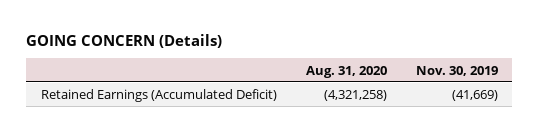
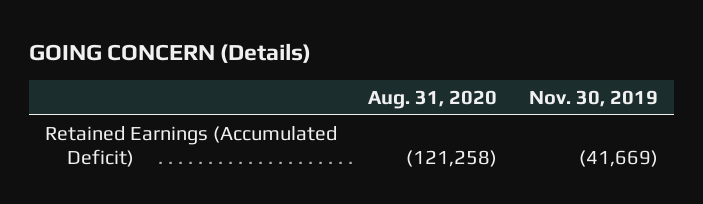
- Retained Earnings (Accumulated Deficit) | (4,321,258) | (41,669)
+ Retained Earnings (Accumulated Deficit) | (121,258) | (41,669)

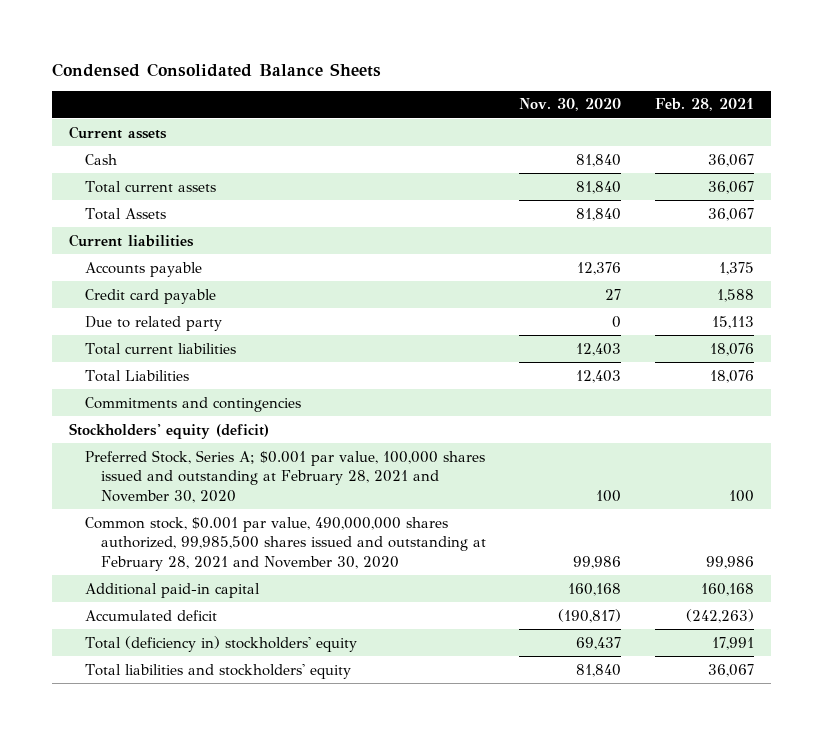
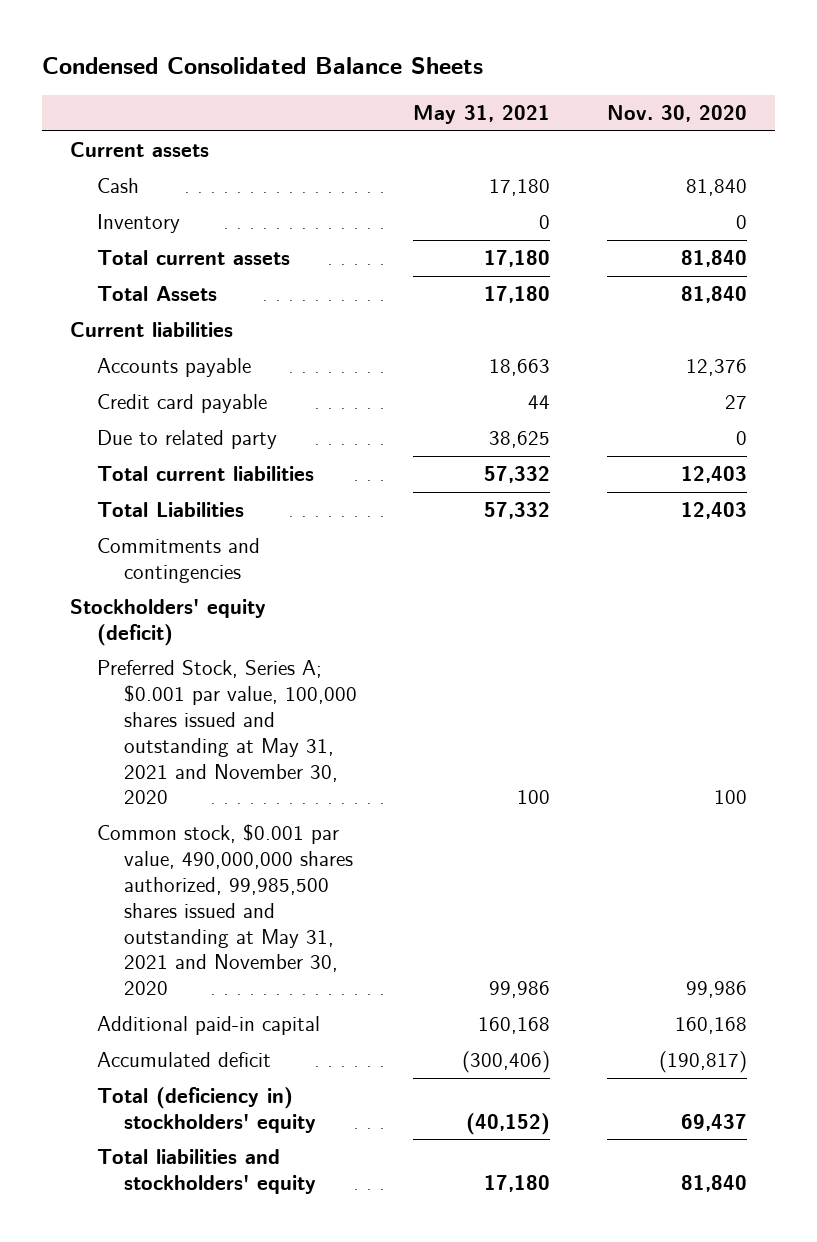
- | Nov. 30, 2020 | Feb. 28, 2021
+ | May 31, 2021 | Nov. 30, 2020
+ Inventory | 0 | 0
- Preferred Stock, Series A; $0.001 par value, 100,000 shares issued and outstanding at February 28, 2021 and November 30, 2020 | 100 | 100
- Common stock, $0.001 par value, 490,000,000 shares authorized, 99,985,500 shares issued and outstanding at February 28, 2021 and November 30, 2020 | 99,986 | 99,986
+ Preferred Stock, Series A; $0.001 par value, 100,000 shares issued and outstanding at May 31, 2021 and November 30, 2020 | 100 | 100
+ Common stock, $0.001 par value, 490,000,000 shares authorized, 99,985,500 shares issued and outstanding at May 31, 2021 and November 30, 2020 | 99,986 | 99,986

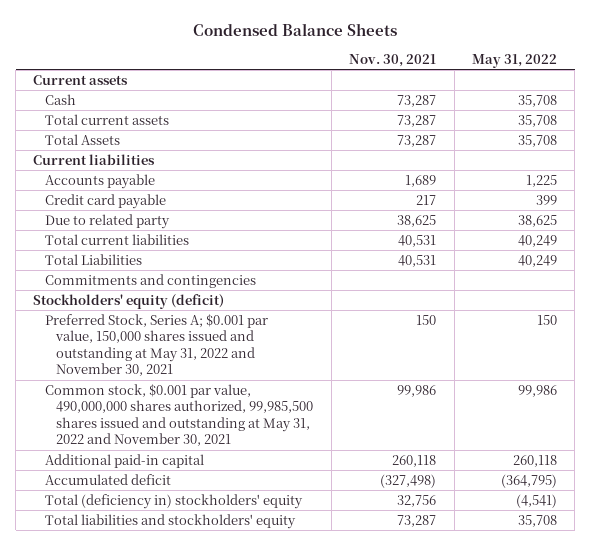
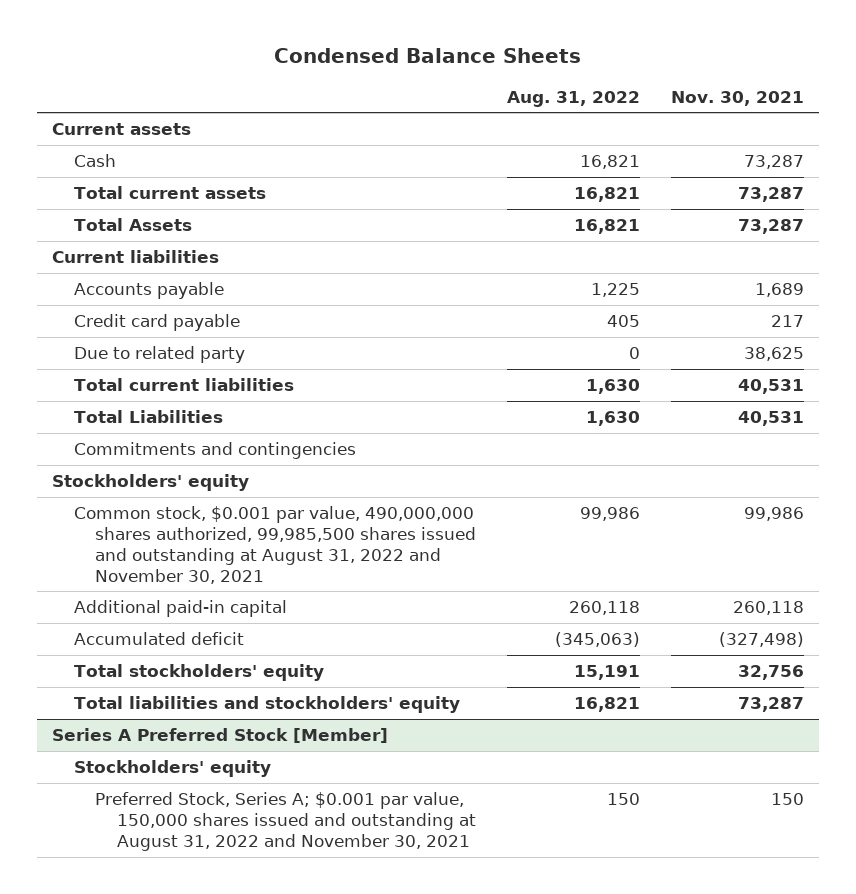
- | Nov. 30, 2021 | May 31, 2022
+ | Aug. 31, 2022 | Nov. 30, 2021
- Stockholders' equity (deficit)
- Preferred Stock, Series A; $0.001 par value, 150,000 shares issued and outstanding at May 31, 2022 and November 30, 2021 | 150 | 150
- Common stock, $0.001 par value, 490,000,000 shares authorized, 99,985,500 shares issued and outstanding at May 31, 2022 and November 30, 2021 | 99,986 | 99,986
+ Stockholders' equity
+ Common stock, $0.001 par value, 490,000,000 shares authorized, 99,985,500 shares issued and outstanding at August 31, 2022 and November 30, 2021 | 99,986 | 99,986
- Total (deficiency in) stockholders' equity | 32,756 | (4,541)
+ Total stockholders' equity | 15,191 | 32,756
+ Series A Preferred Stock [Member]
+ Stockholders' equity
+ Preferred Stock, Series A; $0.001 par value, 150,000 shares issued and outstanding at August 31, 2022 and November 30, 2021 | 150 | 150

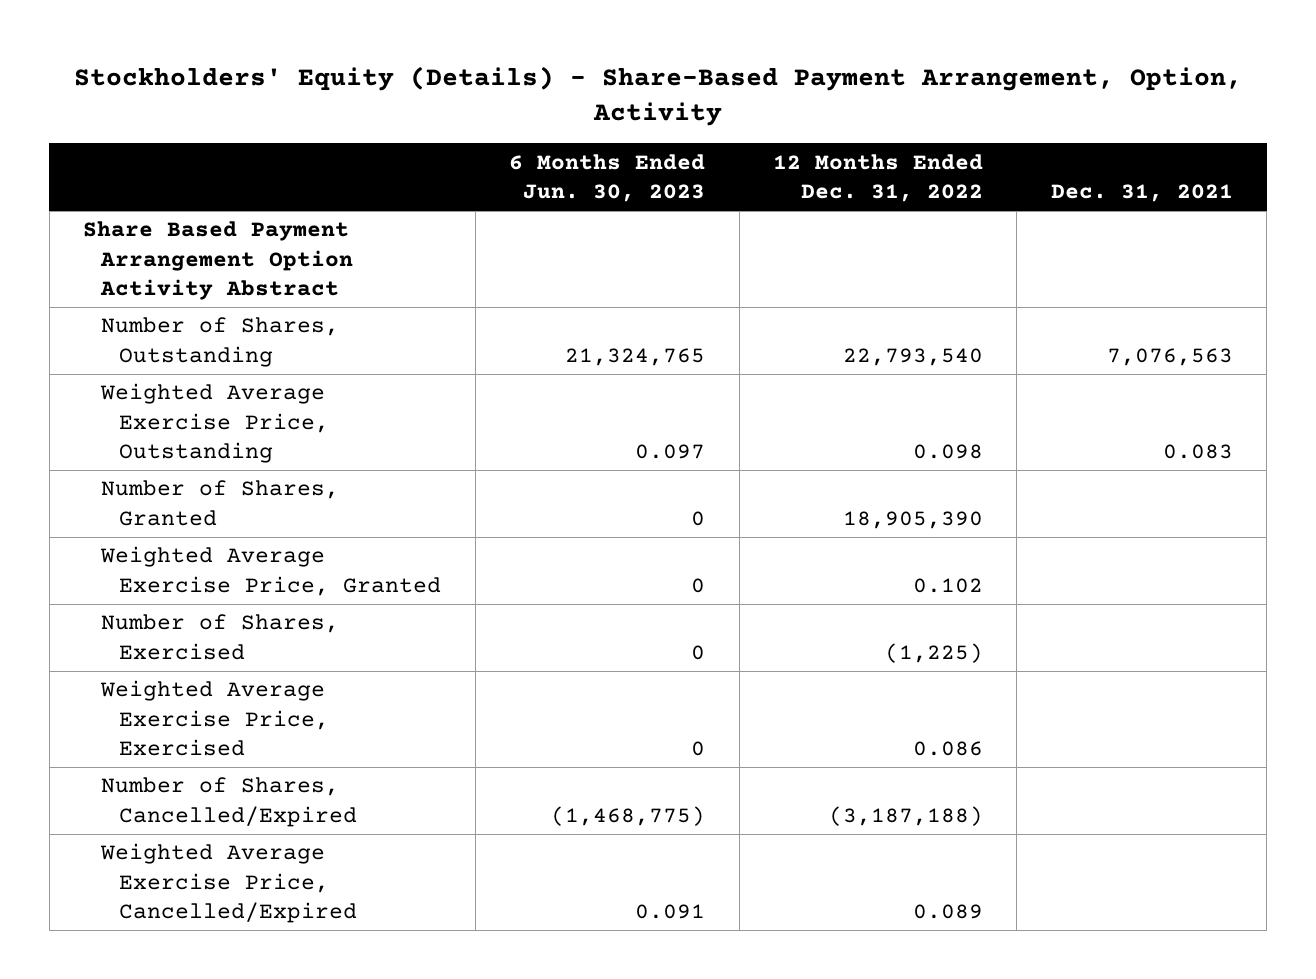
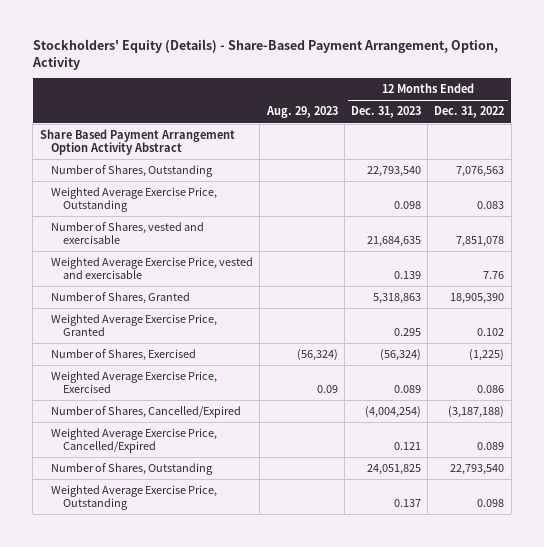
- | 6 Months Ended Jun. 30, 2023 | 12 Months Ended Dec. 31, 2022 | Dec. 31, 2021
+ | Aug. 29, 2023 | 12 Months Ended Dec. 31, 2023 | 12 Months Ended Dec. 31, 2022
+ Number of Shares, Outstanding | | 22,793,540 | 7,076,563
+ Weighted Average Exercise Price, Outstanding | | 0.098 | 0.083
+ Number of Shares, vested and exercisable | | 21,684,635 | 7,851,078
+ Weighted Average Exercise Price, vested and exercisable | | 0.139 | 7.76
moved down: Number of Shares, Outstanding | | 24,051,825 | 22,793,540
moved down: Weighted Average Exercise Price, Outstanding | | 0.137 | 0.098

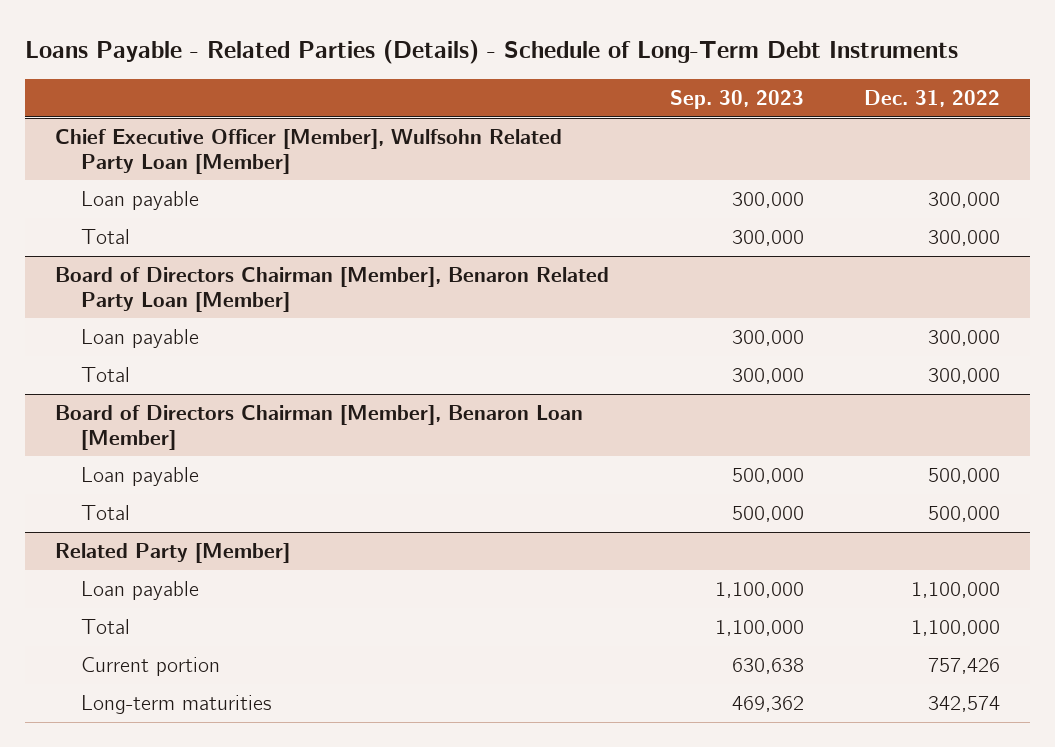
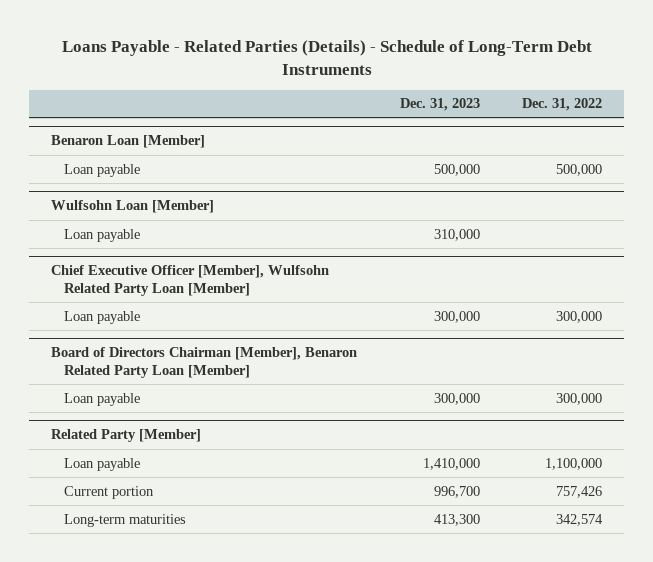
- | Sep. 30, 2023 | Dec. 31, 2022
+ | Dec. 31, 2023 | Dec. 31, 2022
+ Benaron Loan [Member]
+ Loan payable | 500,000 | 500,000
+ Wulfsohn Loan [Member]
+ Loan payable | 310,000 |
@ Chief Executive Officer [Member], Wulfsohn Related Party Loan [Member]
- Total | 300,000 | 300,000
@ Board of Directors Chairman [Member], Benaron Related Party Loan [Member]
- Total | 300,000 | 300,000
- Board of Directors Chairman [Member], Benaron Loan [Member]
- Loan payable | 500,000 | 500,000
- Total | 500,000 | 500,000
@ Related Party [Member]
- Total | 1,100,000 | 1,100,000

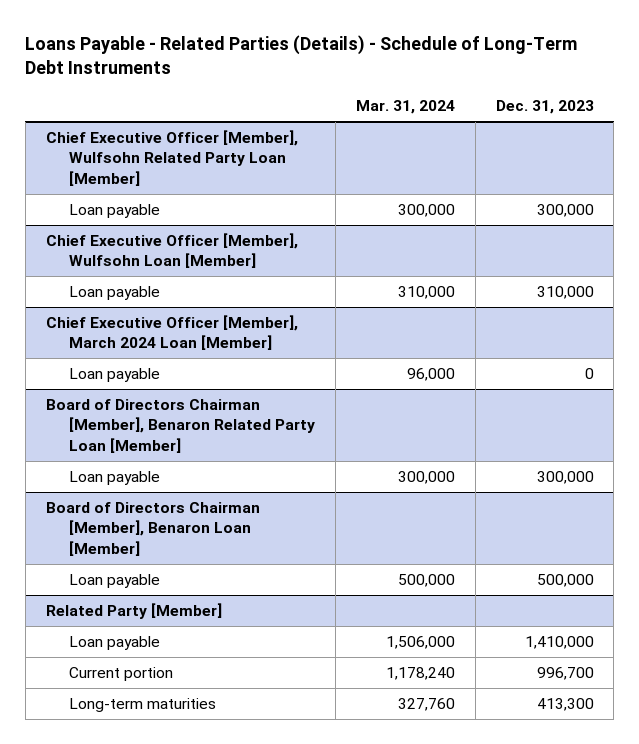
- | Dec. 31, 2023 | Dec. 31, 2022
+ | Mar. 31, 2024 | Dec. 31, 2023
- Benaron Loan [Member]
- Loan payable | 500,000 | 500,000
- Wulfsohn Loan [Member]
- Loan payable | 310,000 |
+ Chief Executive Officer [Member], Wulfsohn Loan [Member]
+ Loan payable | 310,000 | 310,000
+ Chief Executive Officer [Member], March 2024 Loan [Member]
+ Loan payable | 96,000 | 0
+ Board of Directors Chairman [Member], Benaron Loan [Member]
+ Loan payable | 500,000 | 500,000

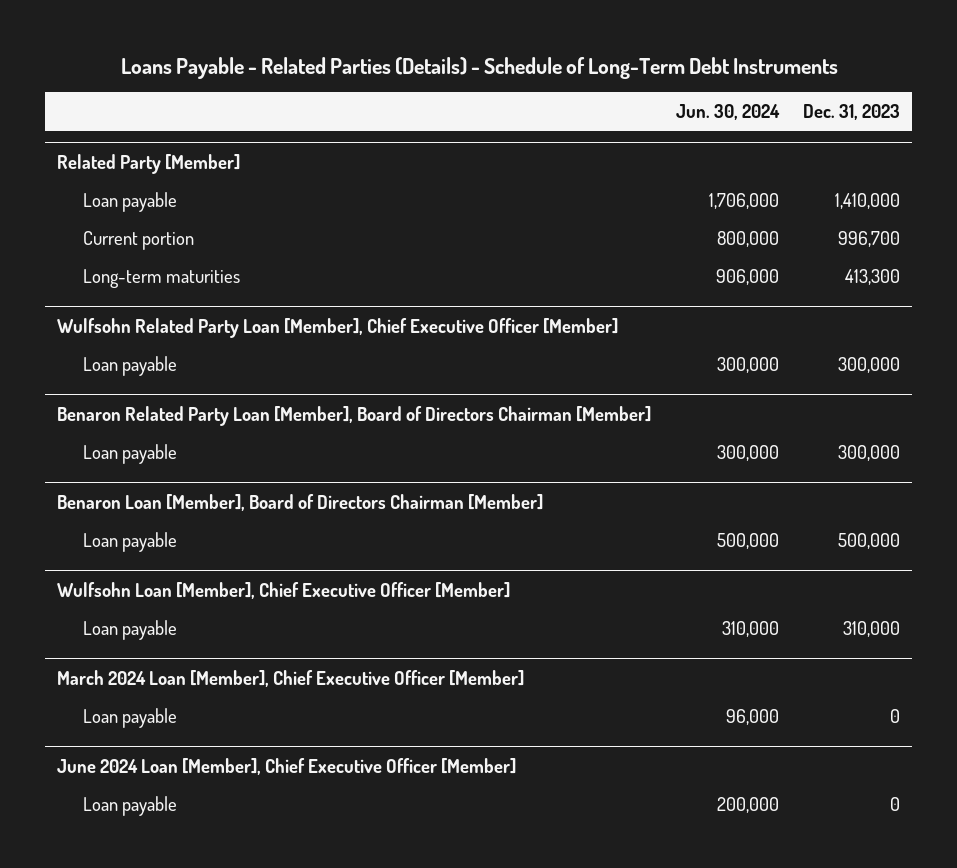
- | Mar. 31, 2024 | Dec. 31, 2023
+ | Jun. 30, 2024 | Dec. 31, 2023
- Chief Executive Officer [Member], Wulfsohn Related Party Loan [Member]
- Loan payable | 300,000 | 300,000
- Chief Executive Officer [Member], Wulfsohn Loan [Member]
- Loan payable | 310,000 | 310,000
- Chief Executive Officer [Member], March 2024 Loan [Member]
- Loan payable | 96,000 | 0
- Board of Directors Chairman [Member], Benaron Related Party Loan [Member]
- Loan payable | 300,000 | 300,000
- Board of Directors Chairman [Member], Benaron Loan [Member]
- Loan payable | 500,000 | 500,000
+ Wulfsohn Related Party Loan [Member], Chief Executive Officer [Member]
+ Loan payable | 300,000 | 300,000
+ Benaron Related Party Loan [Member], Board of Directors Chairman [Member]
+ Loan payable | 300,000 | 300,000
+ Benaron Loan [Member], Board of Directors Chairman [Member]
+ Loan payable | 500,000 | 500,000
+ Wulfsohn Loan [Member], Chief Executive Officer [Member]
+ Loan payable | 310,000 | 310,000
+ March 2024 Loan [Member], Chief Executive Officer [Member]
+ Loan payable | 96,000 | 0
+ June 2024 Loan [Member], Chief Executive Officer [Member]
+ Loan payable | 200,000 | 0

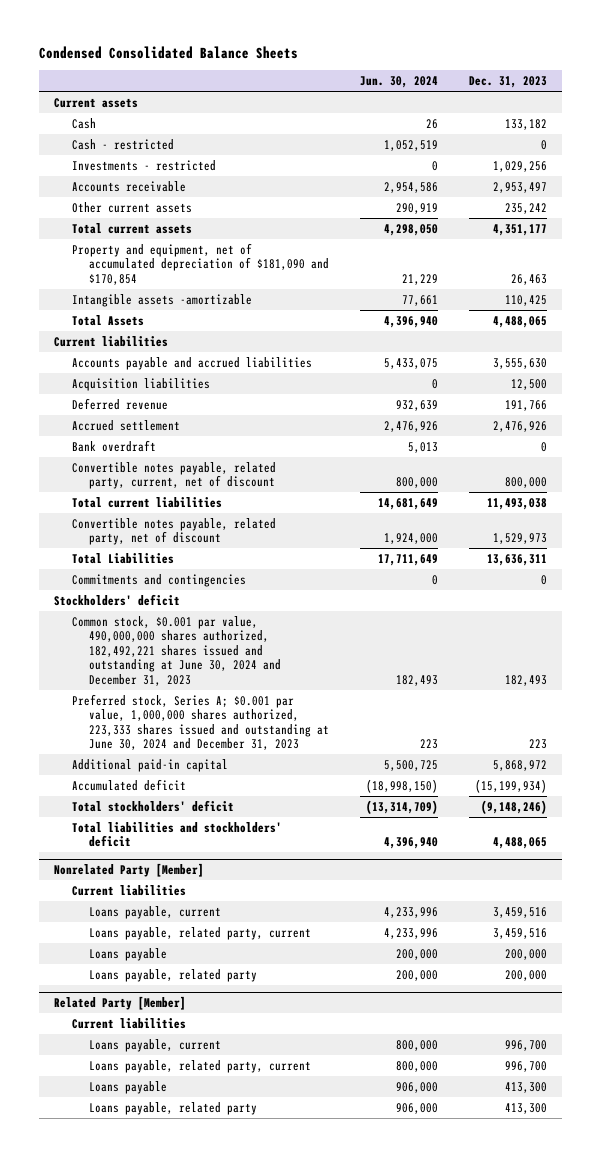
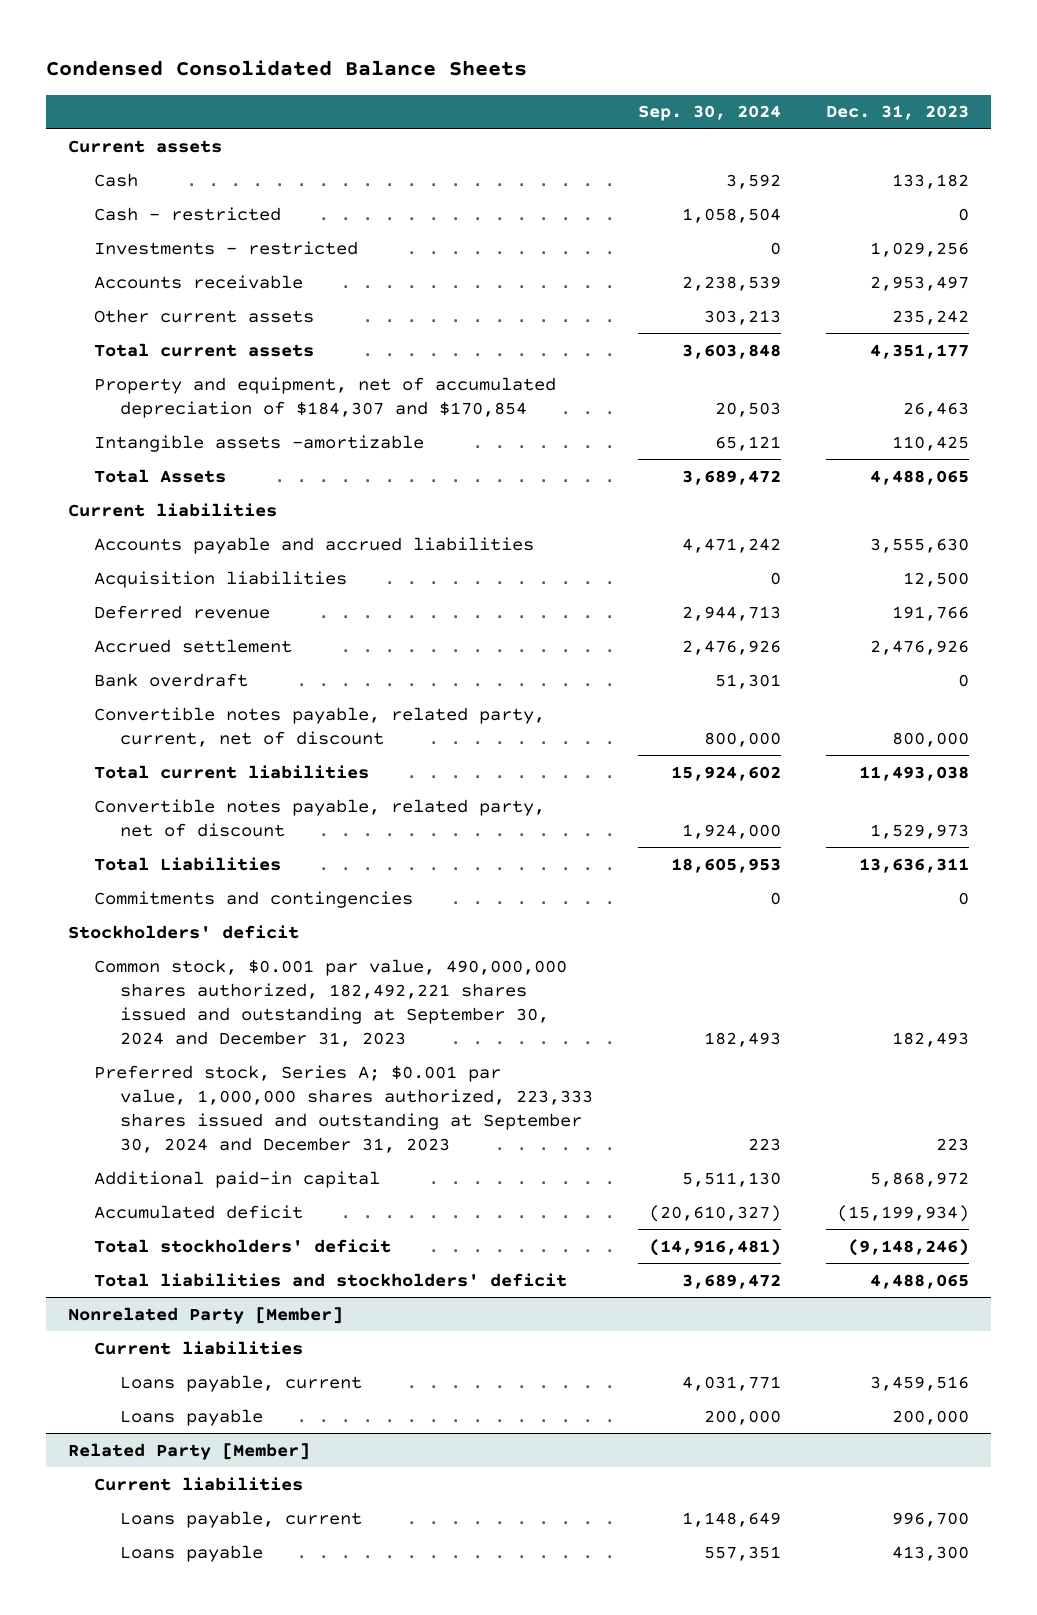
- | Jun. 30, 2024 | Dec. 31, 2023
+ | Sep. 30, 2024 | Dec. 31, 2023
- Property and equipment, net of accumulated depreciation of $181,090 and $170,854 | 21,229 | 26,463
+ Property and equipment, net of accumulated depreciation of $184,307 and $170,854 | 20,503 | 26,463
- Common stock, $0.001 par value, 490,000,000 shares authorized, 182,492,221 shares issued and outstanding at June 30, 2024 and December 31, 2023 | 182,493 | 182,493
- Preferred stock, Series A; $0.001 par value, 1,000,000 shares authorized, 223,333 shares issued and outstanding at June 30, 2024 and December 31, 2023 | 223 | 223
+ Common stock, $0.001 par value, 490,000,000 shares authorized, 182,492,221 shares issued and outstanding at September 30, 2024 and December 31, 2023 | 182,493 | 182,493
+ Preferred stock, Series A; $0.001 par value, 1,000,000 shares authorized, 223,333 shares issued and outstanding at September 30, 2024 and December 31, 2023 | 223 | 223
@ Nonrelated Party [Member]
- Loans payable, related party, current | 4,233,996 | 3,459,516
- Loans payable, related party | 200,000 | 200,000
@ Related Party [Member]
- Loans payable, related party, current | 800,000 | 996,700
- Loans payable, related party | 906,000 | 413,300

